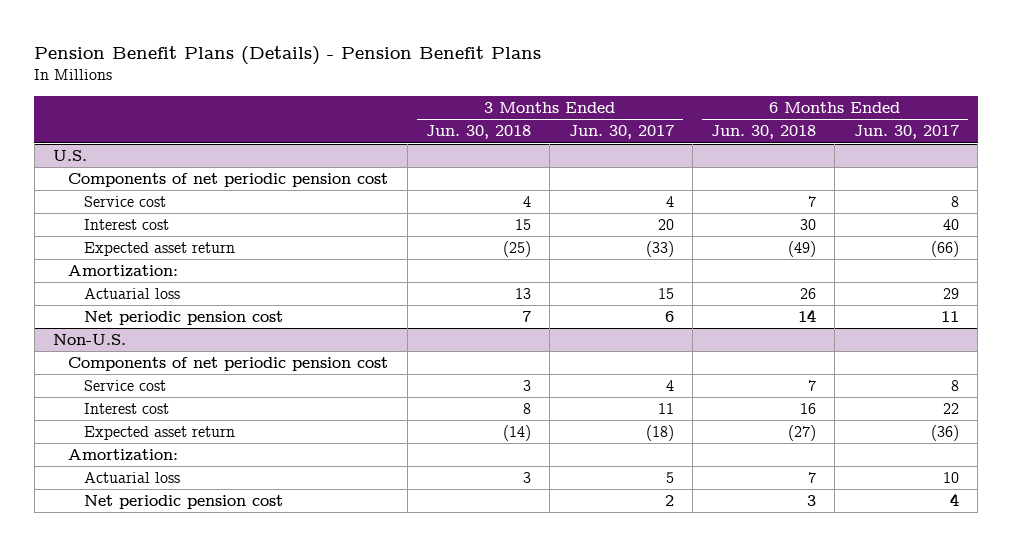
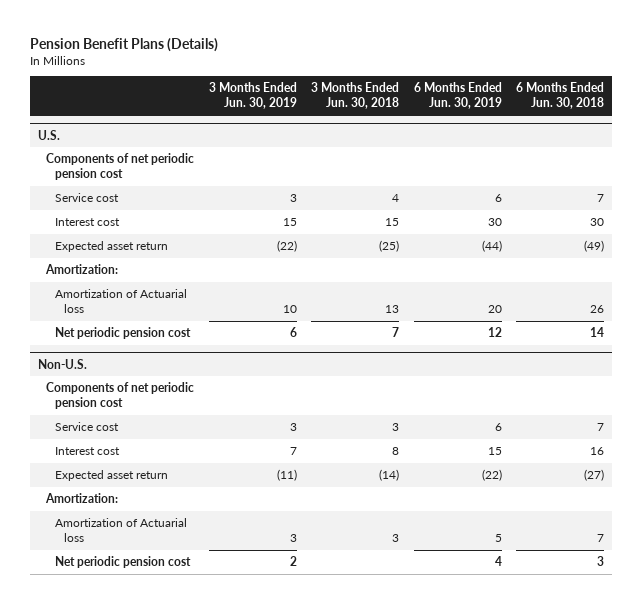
- Pension Benefit Plans (Details) - Pension Benefit Plans
+ Pension Benefit Plans (Details)
- | 3 Months Ended Jun. 30, 2018 | 3 Months Ended Jun. 30, 2017 | 6 Months Ended Jun. 30, 2018 | 6 Months Ended Jun. 30, 2017
+ | 3 Months Ended Jun. 30, 2019 | 3 Months Ended Jun. 30, 2018 | 6 Months Ended Jun. 30, 2019 | 6 Months Ended Jun. 30, 2018
@ U.S.
- Actuarial loss | 13 | 15 | 26 | 29
+ Amortization of Actuarial loss | 10 | 13 | 20 | 26
@ Non-U.S.
- Actuarial loss | 3 | 5 | 7 | 10
+ Amortization of Actuarial loss | 3 | 3 | 5 | 7

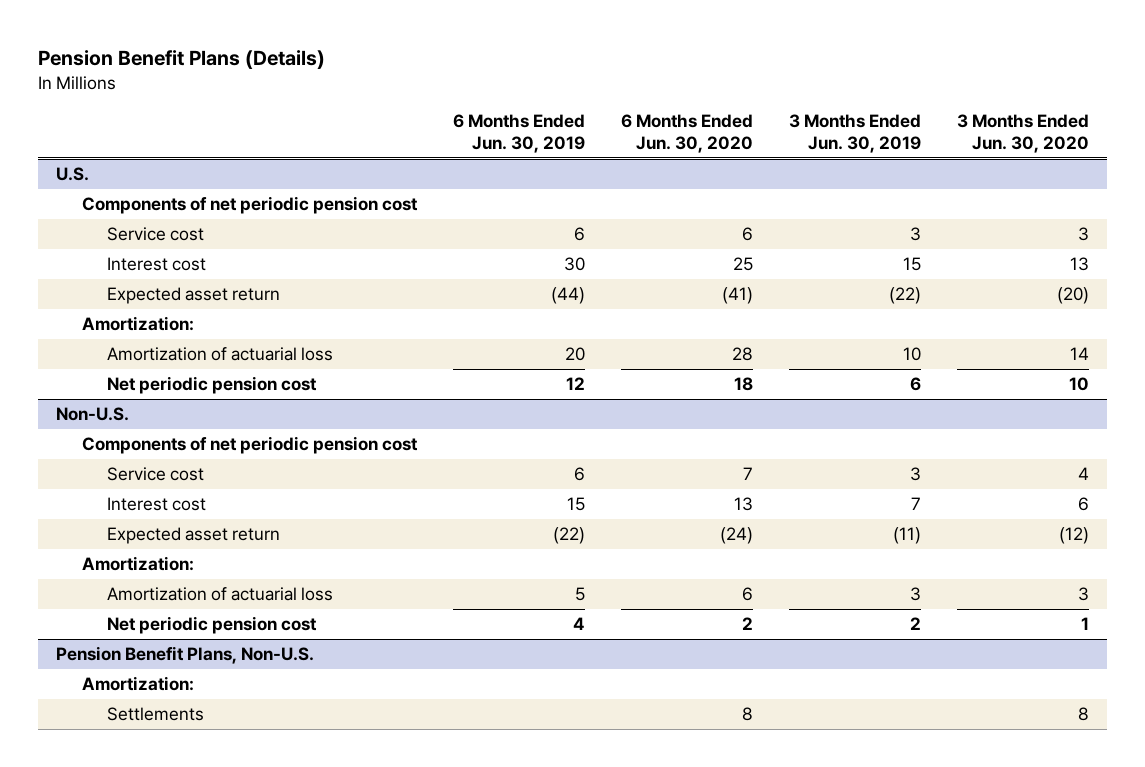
- | 3 Months Ended Jun. 30, 2019 | 3 Months Ended Jun. 30, 2018 | 6 Months Ended Jun. 30, 2019 | 6 Months Ended Jun. 30, 2018
+ | 6 Months Ended Jun. 30, 2019 | 6 Months Ended Jun. 30, 2020 | 3 Months Ended Jun. 30, 2019 | 3 Months Ended Jun. 30, 2020
@ U.S.
- Amortization of Actuarial loss | 10 | 13 | 20 | 26
+ Amortization of actuarial loss | 20 | 28 | 10 | 14
@ Non-U.S.
- Amortization of Actuarial loss | 3 | 3 | 5 | 7
+ Amortization of actuarial loss | 5 | 6 | 3 | 3
+ Pension Benefit Plans, Non-U.S.
+ Amortization:
+ Settlements | | 8 | | 8

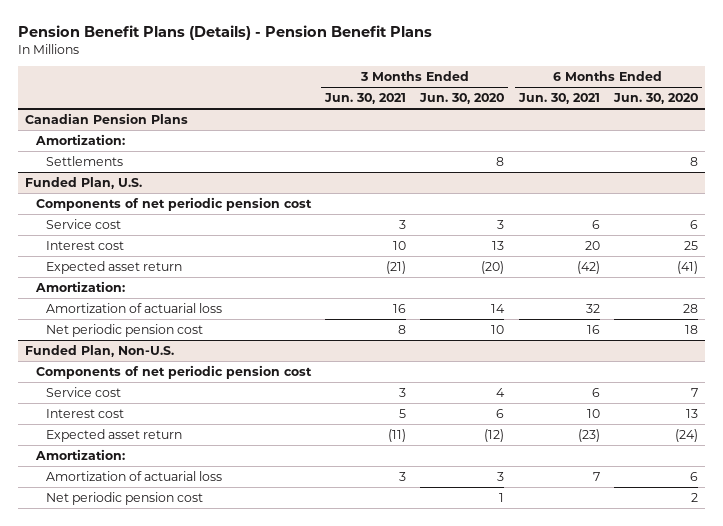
- Pension Benefit Plans (Details)
+ Pension Benefit Plans (Details) - Pension Benefit Plans
- | 6 Months Ended Jun. 30, 2019 | 6 Months Ended Jun. 30, 2020 | 3 Months Ended Jun. 30, 2019 | 3 Months Ended Jun. 30, 2020
+ | 3 Months Ended Jun. 30, 2021 | 3 Months Ended Jun. 30, 2020 | 6 Months Ended Jun. 30, 2021 | 6 Months Ended Jun. 30, 2020
- U.S.
+ Canadian Pension Plans
+ Amortization:
+ Settlements | | 8 | | 8
+ Funded Plan, U.S.
- Non-U.S.
+ Funded Plan, Non-U.S.
- Pension Benefit Plans, Non-U.S.
- Amortization:
- Settlements | | 8 | | 8

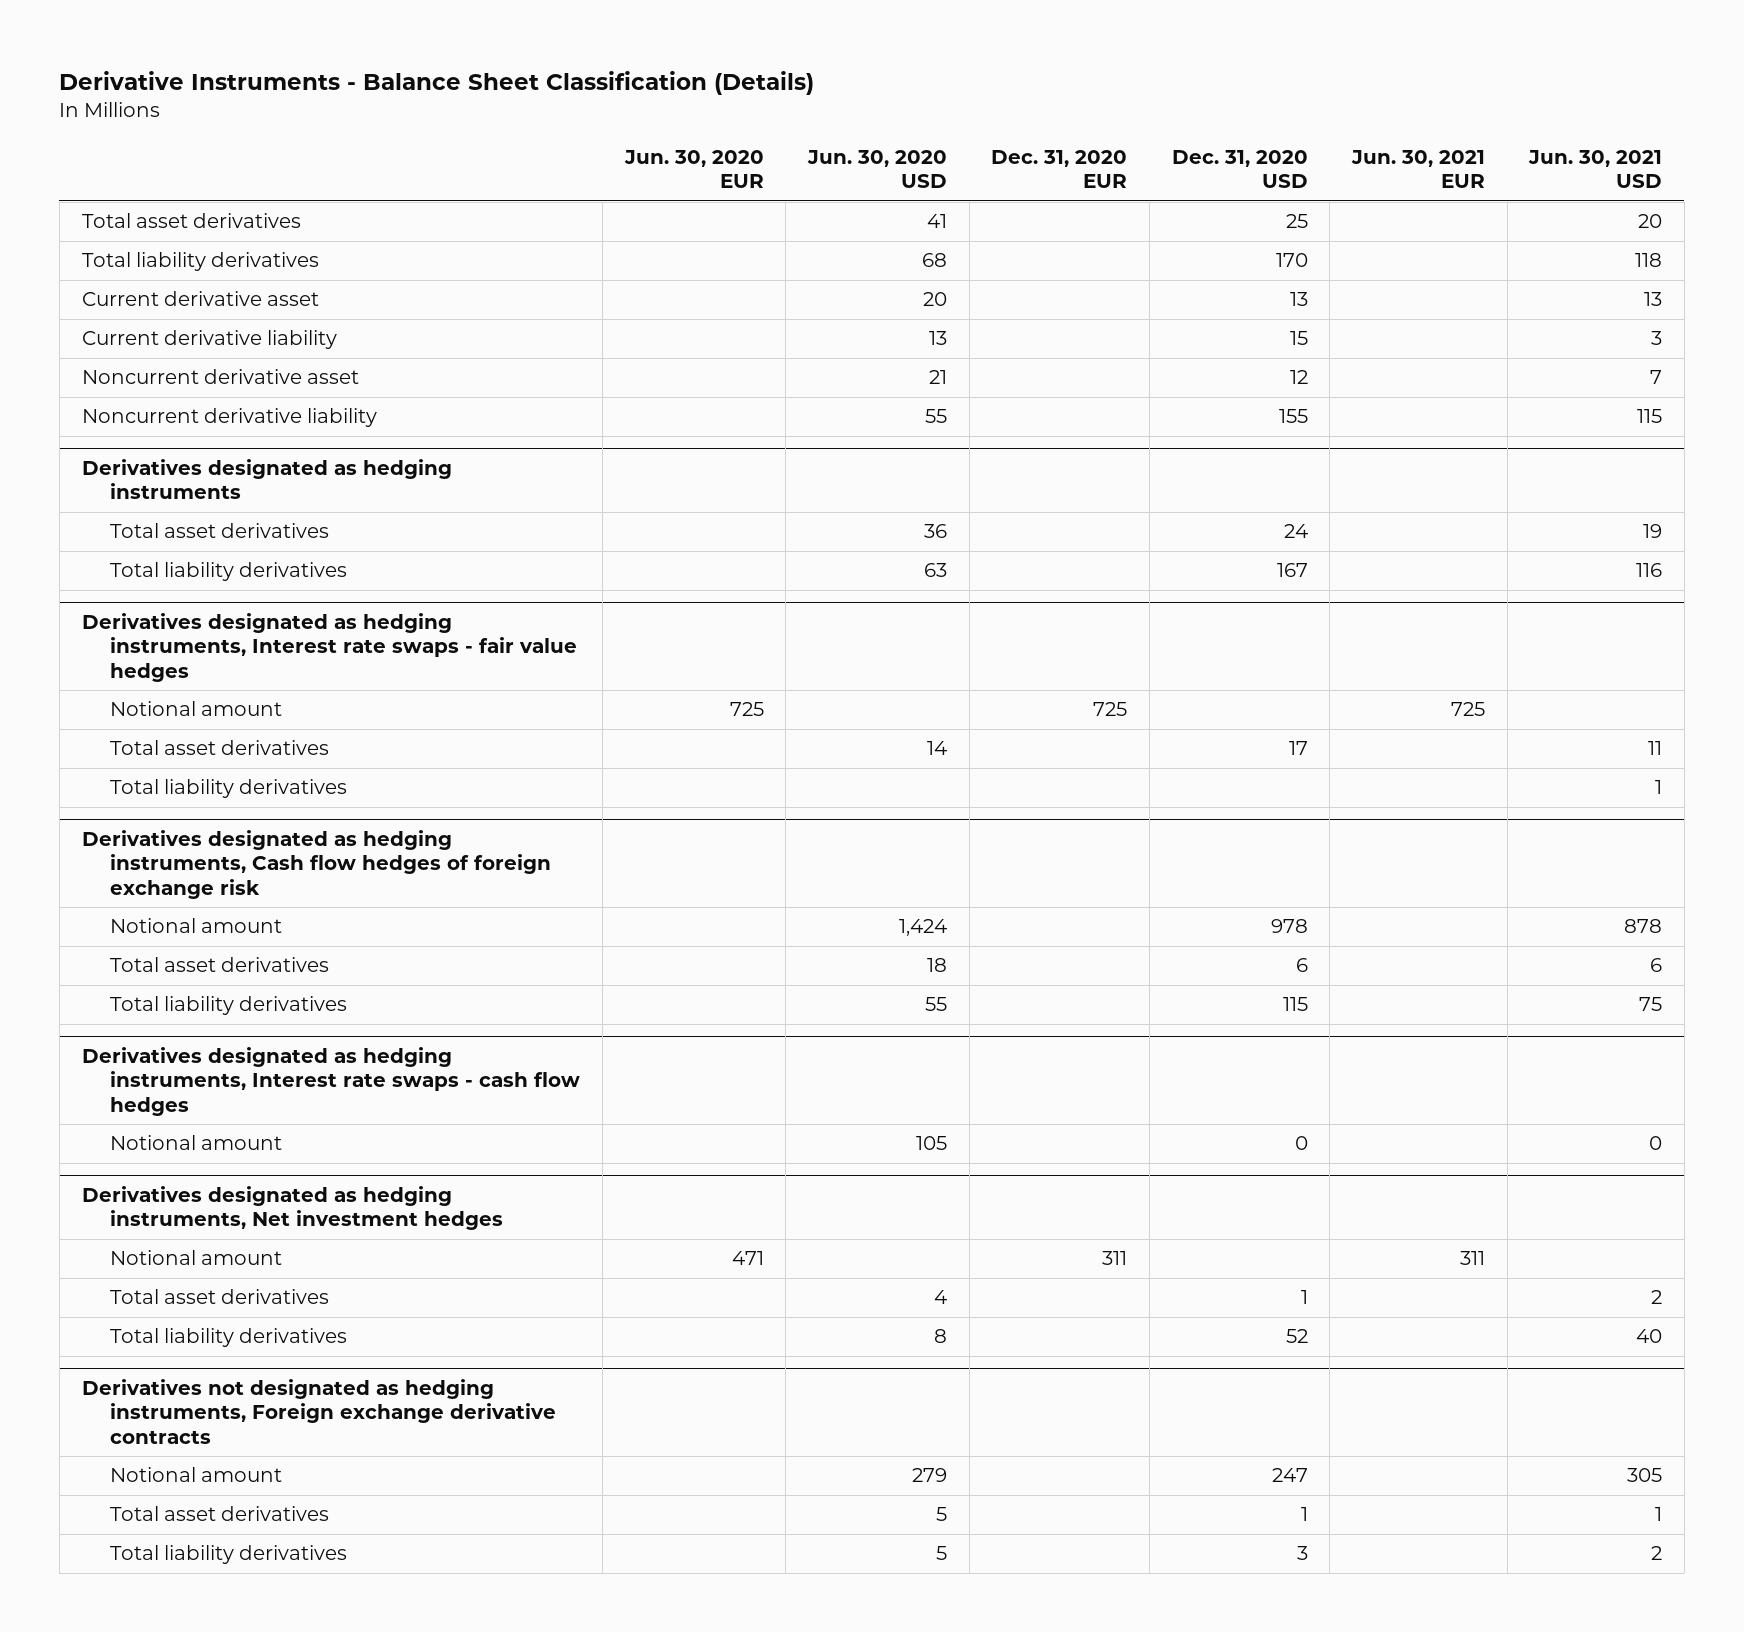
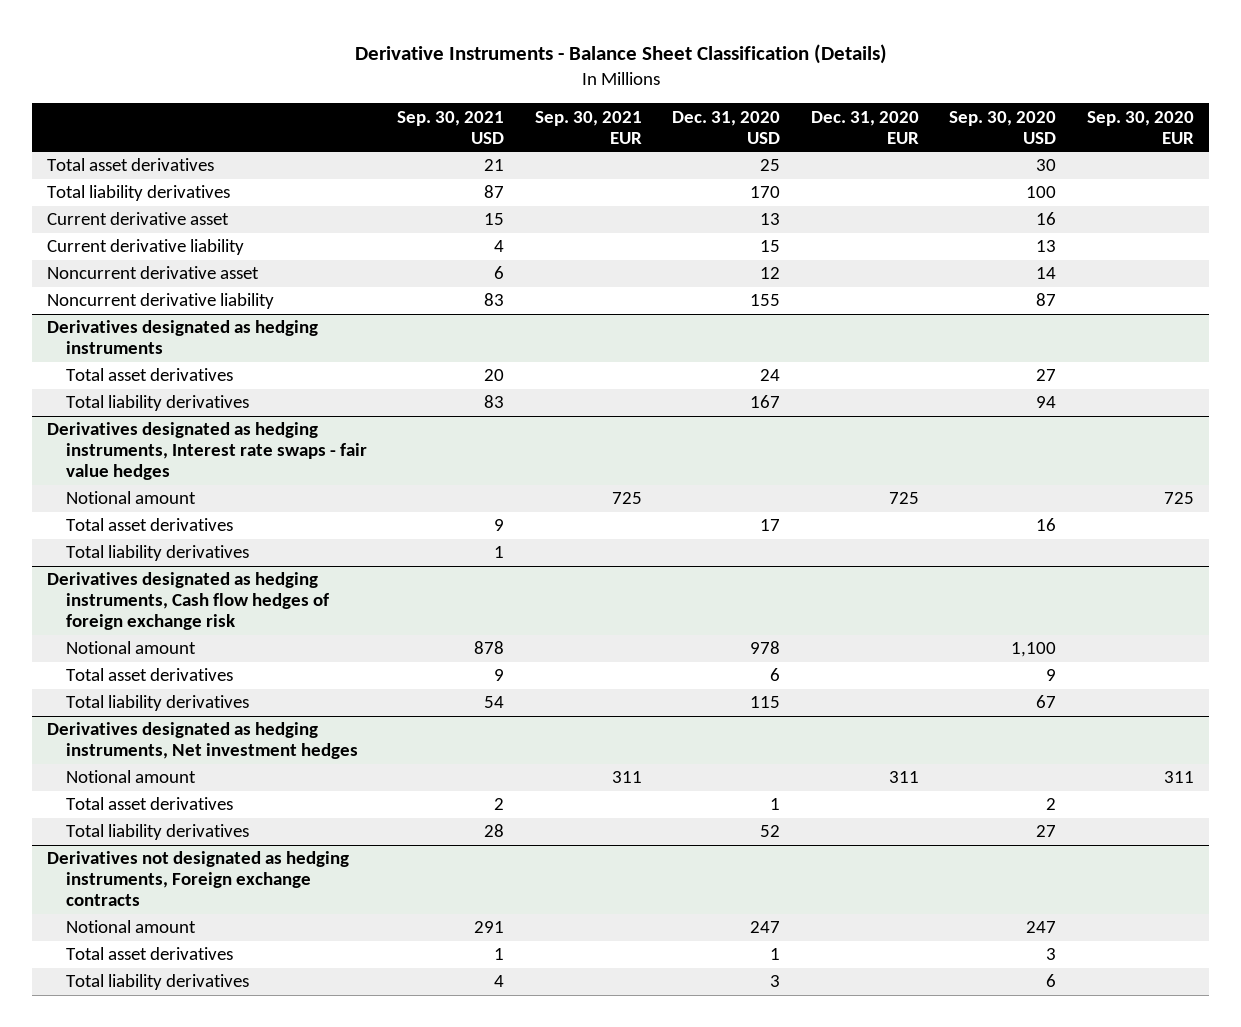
- | Jun. 30, 2020 EUR | Jun. 30, 2020 USD | Dec. 31, 2020 EUR | Dec. 31, 2020 USD | Jun. 30, 2021 EUR | Jun. 30, 2021 USD
+ | Sep. 30, 2021 USD | Sep. 30, 2021 EUR | Dec. 31, 2020 USD | Dec. 31, 2020 EUR | Sep. 30, 2020 USD | Sep. 30, 2020 EUR
- Derivatives designated as hedging instruments, Interest rate swaps - cash flow hedges
- Notional amount | | 105 | | 0 | | 0
- Derivatives not designated as hedging instruments, Foreign exchange derivative contracts
+ Derivatives not designated as hedging instruments, Foreign exchange contracts

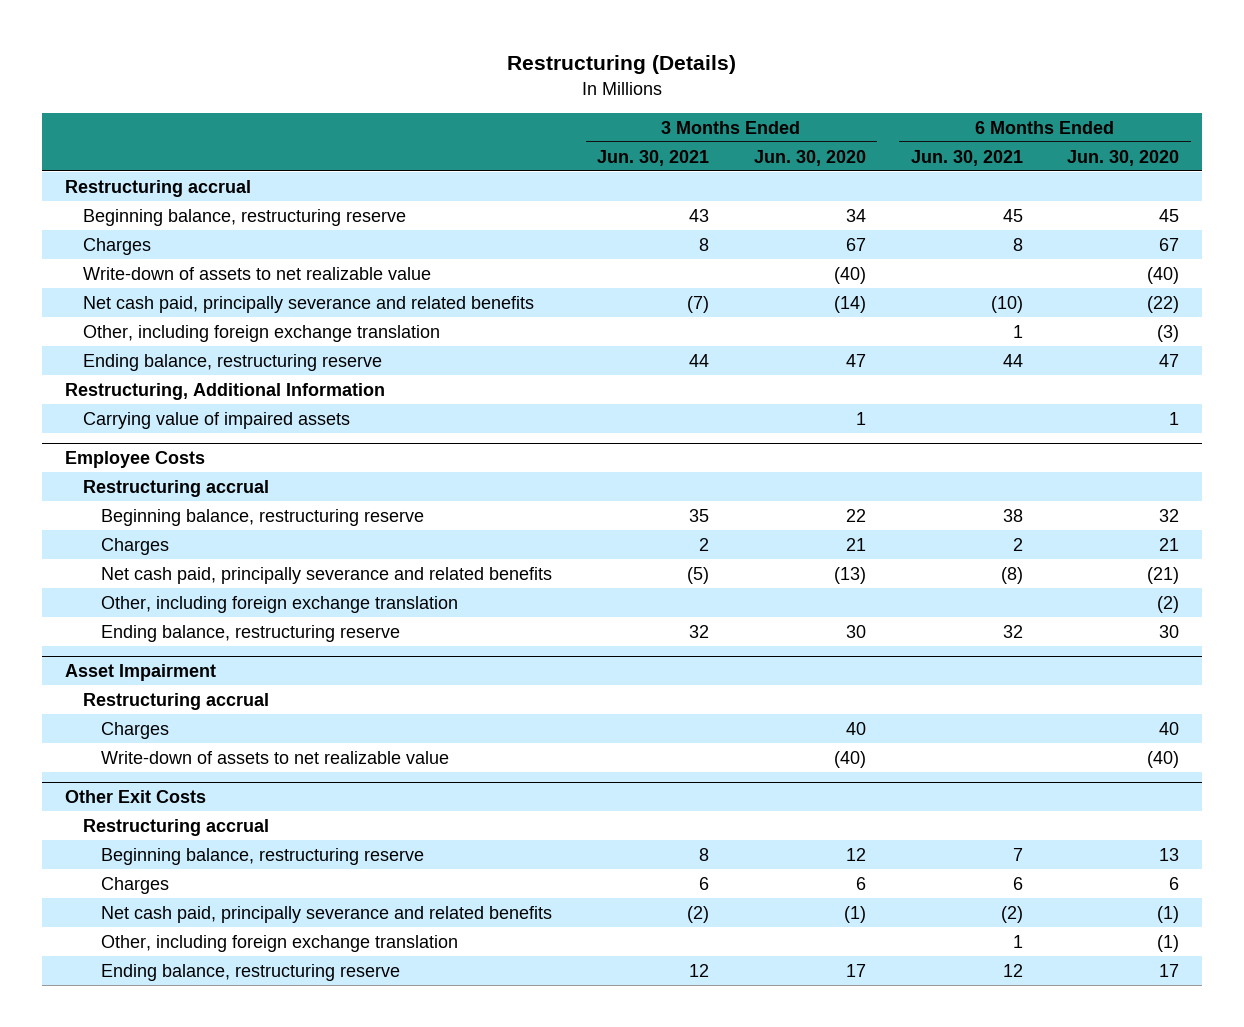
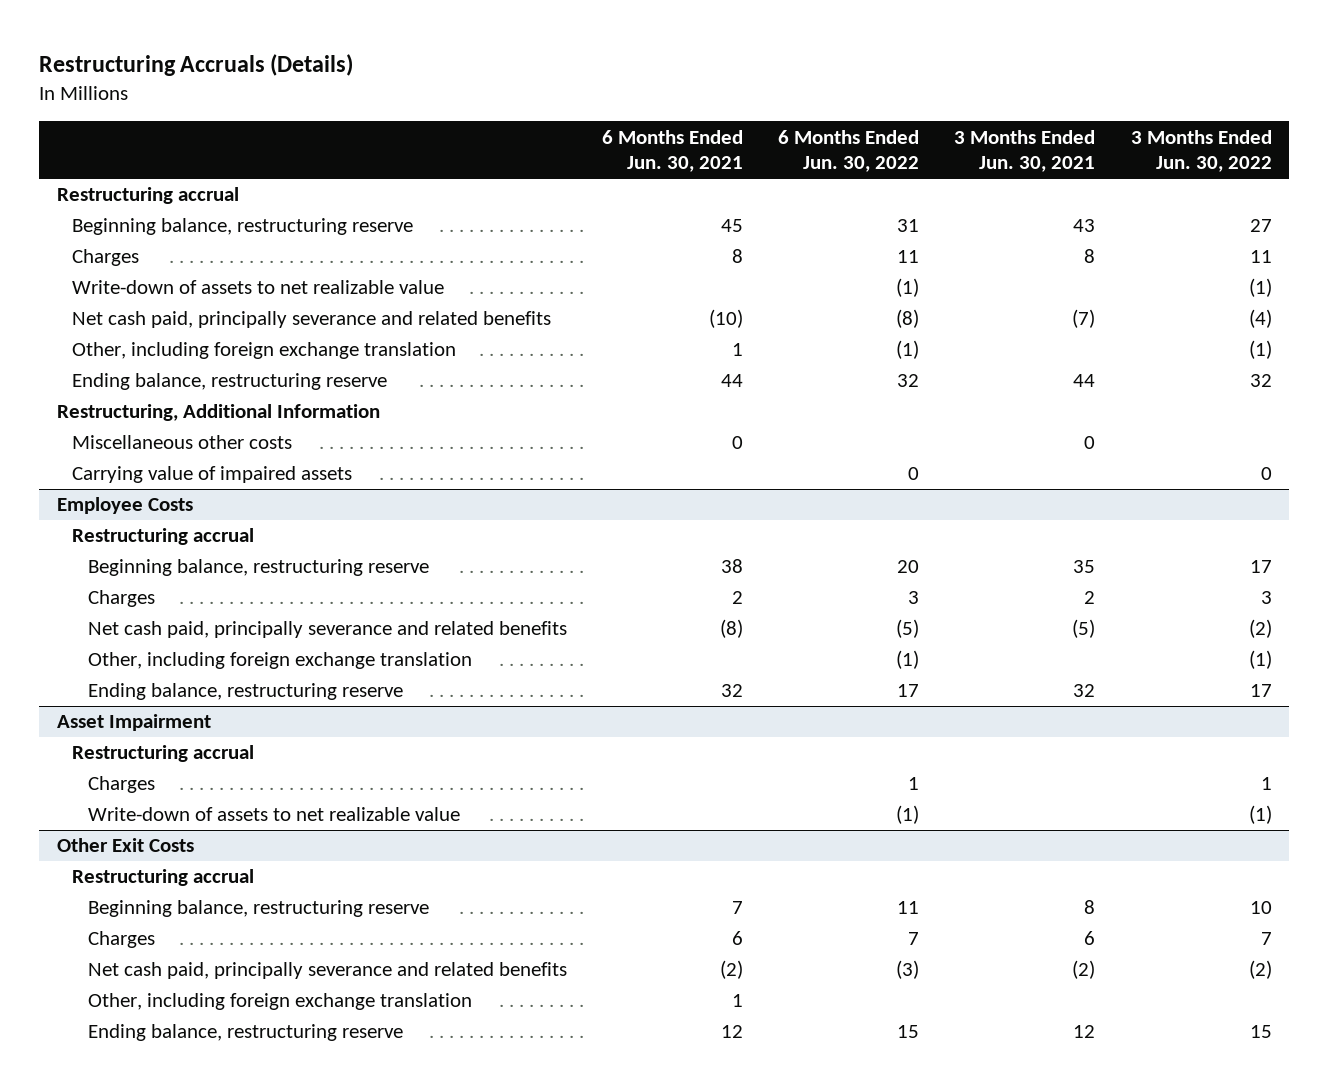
- Restructuring (Details)
+ Restructuring Accruals (Details)
- | 3 Months Ended Jun. 30, 2021 | 3 Months Ended Jun. 30, 2020 | 6 Months Ended Jun. 30, 2021 | 6 Months Ended Jun. 30, 2020
+ | 6 Months Ended Jun. 30, 2021 | 6 Months Ended Jun. 30, 2022 | 3 Months Ended Jun. 30, 2021 | 3 Months Ended Jun. 30, 2022
+ Miscellaneous other costs | 0 | | 0 |

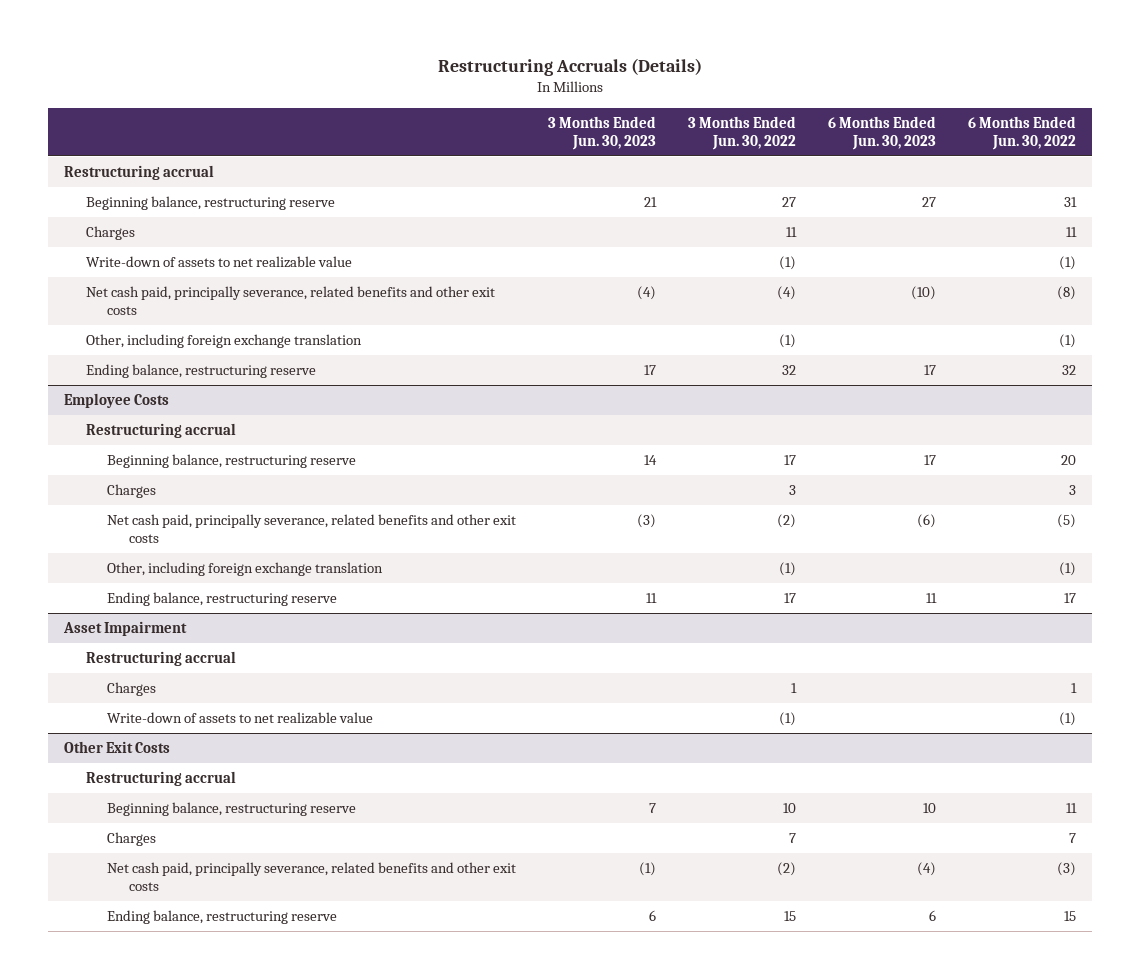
- | 6 Months Ended Jun. 30, 2021 | 6 Months Ended Jun. 30, 2022 | 3 Months Ended Jun. 30, 2021 | 3 Months Ended Jun. 30, 2022
+ | 3 Months Ended Jun. 30, 2023 | 3 Months Ended Jun. 30, 2022 | 6 Months Ended Jun. 30, 2023 | 6 Months Ended Jun. 30, 2022
- Net cash paid, principally severance and related benefits | (10) | (8) | (7) | (4)
+ Net cash paid, principally severance, related benefits and other exit costs | (4) | (4) | (10) | (8)
- Restructuring, Additional Information
- Miscellaneous other costs | 0 | | 0 |
- Carrying value of impaired assets | | 0 | | 0
@ Employee Costs
- Net cash paid, principally severance and related benefits | (8) | (5) | (5) | (2)
+ Net cash paid, principally severance, related benefits and other exit costs | (3) | (2) | (6) | (5)
@ Other Exit Costs
- Net cash paid, principally severance and related benefits | (2) | (3) | (2) | (2)
- Other, including foreign exchange translation | 1 | | |
+ Net cash paid, principally severance, related benefits and other exit costs | (1) | (2) | (4) | (3)

